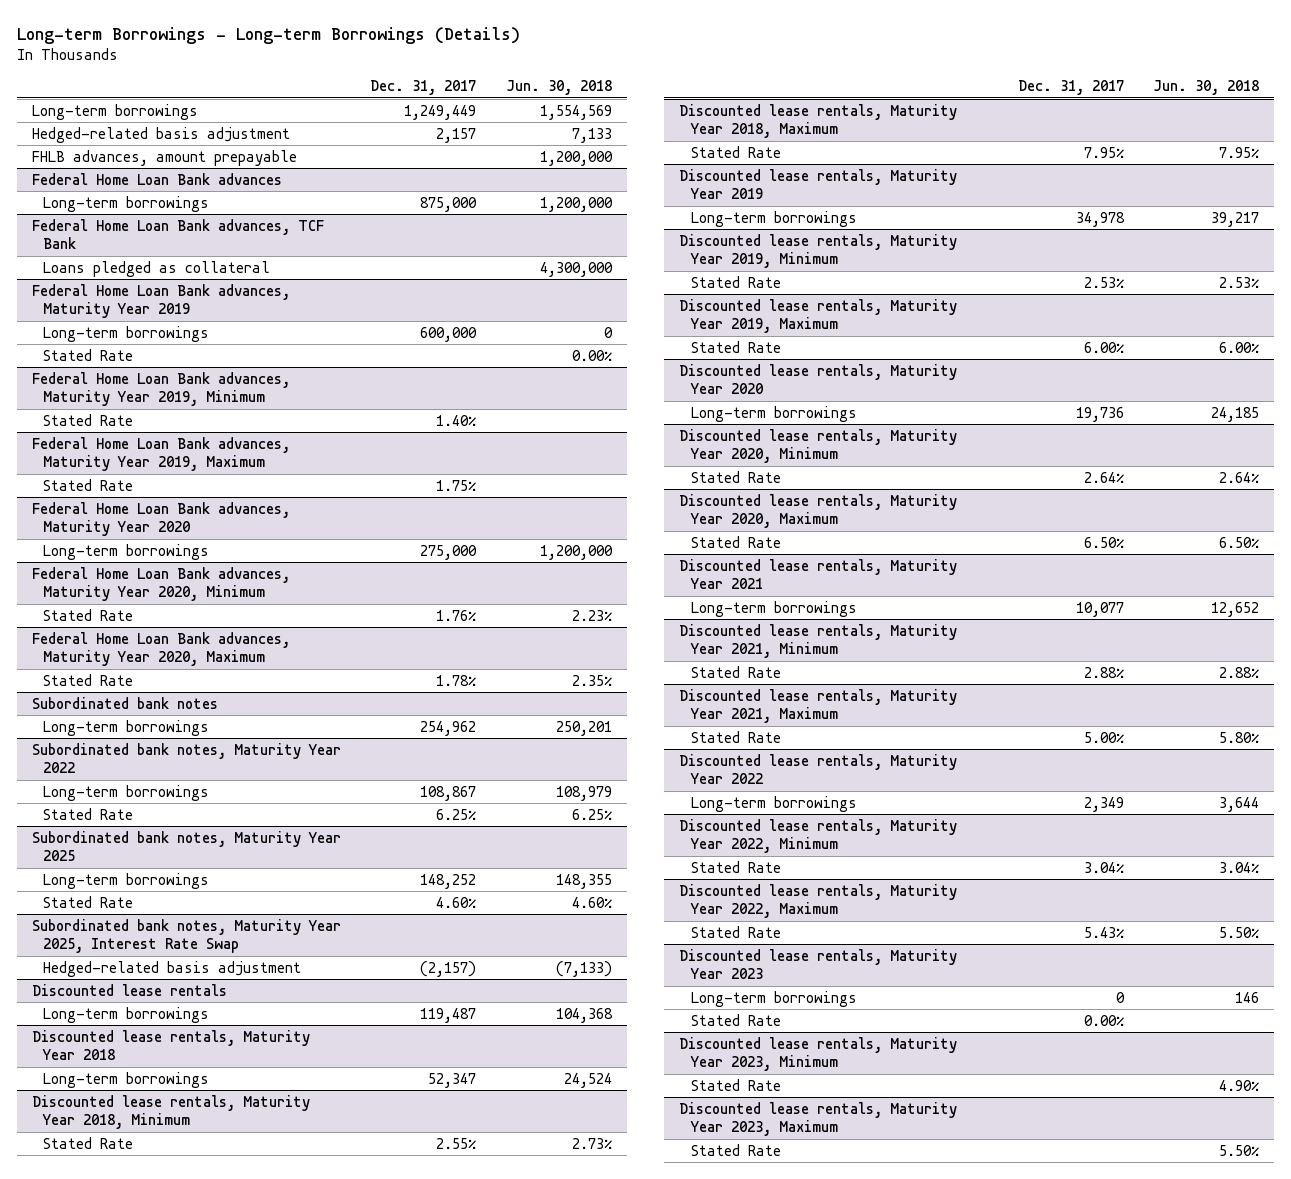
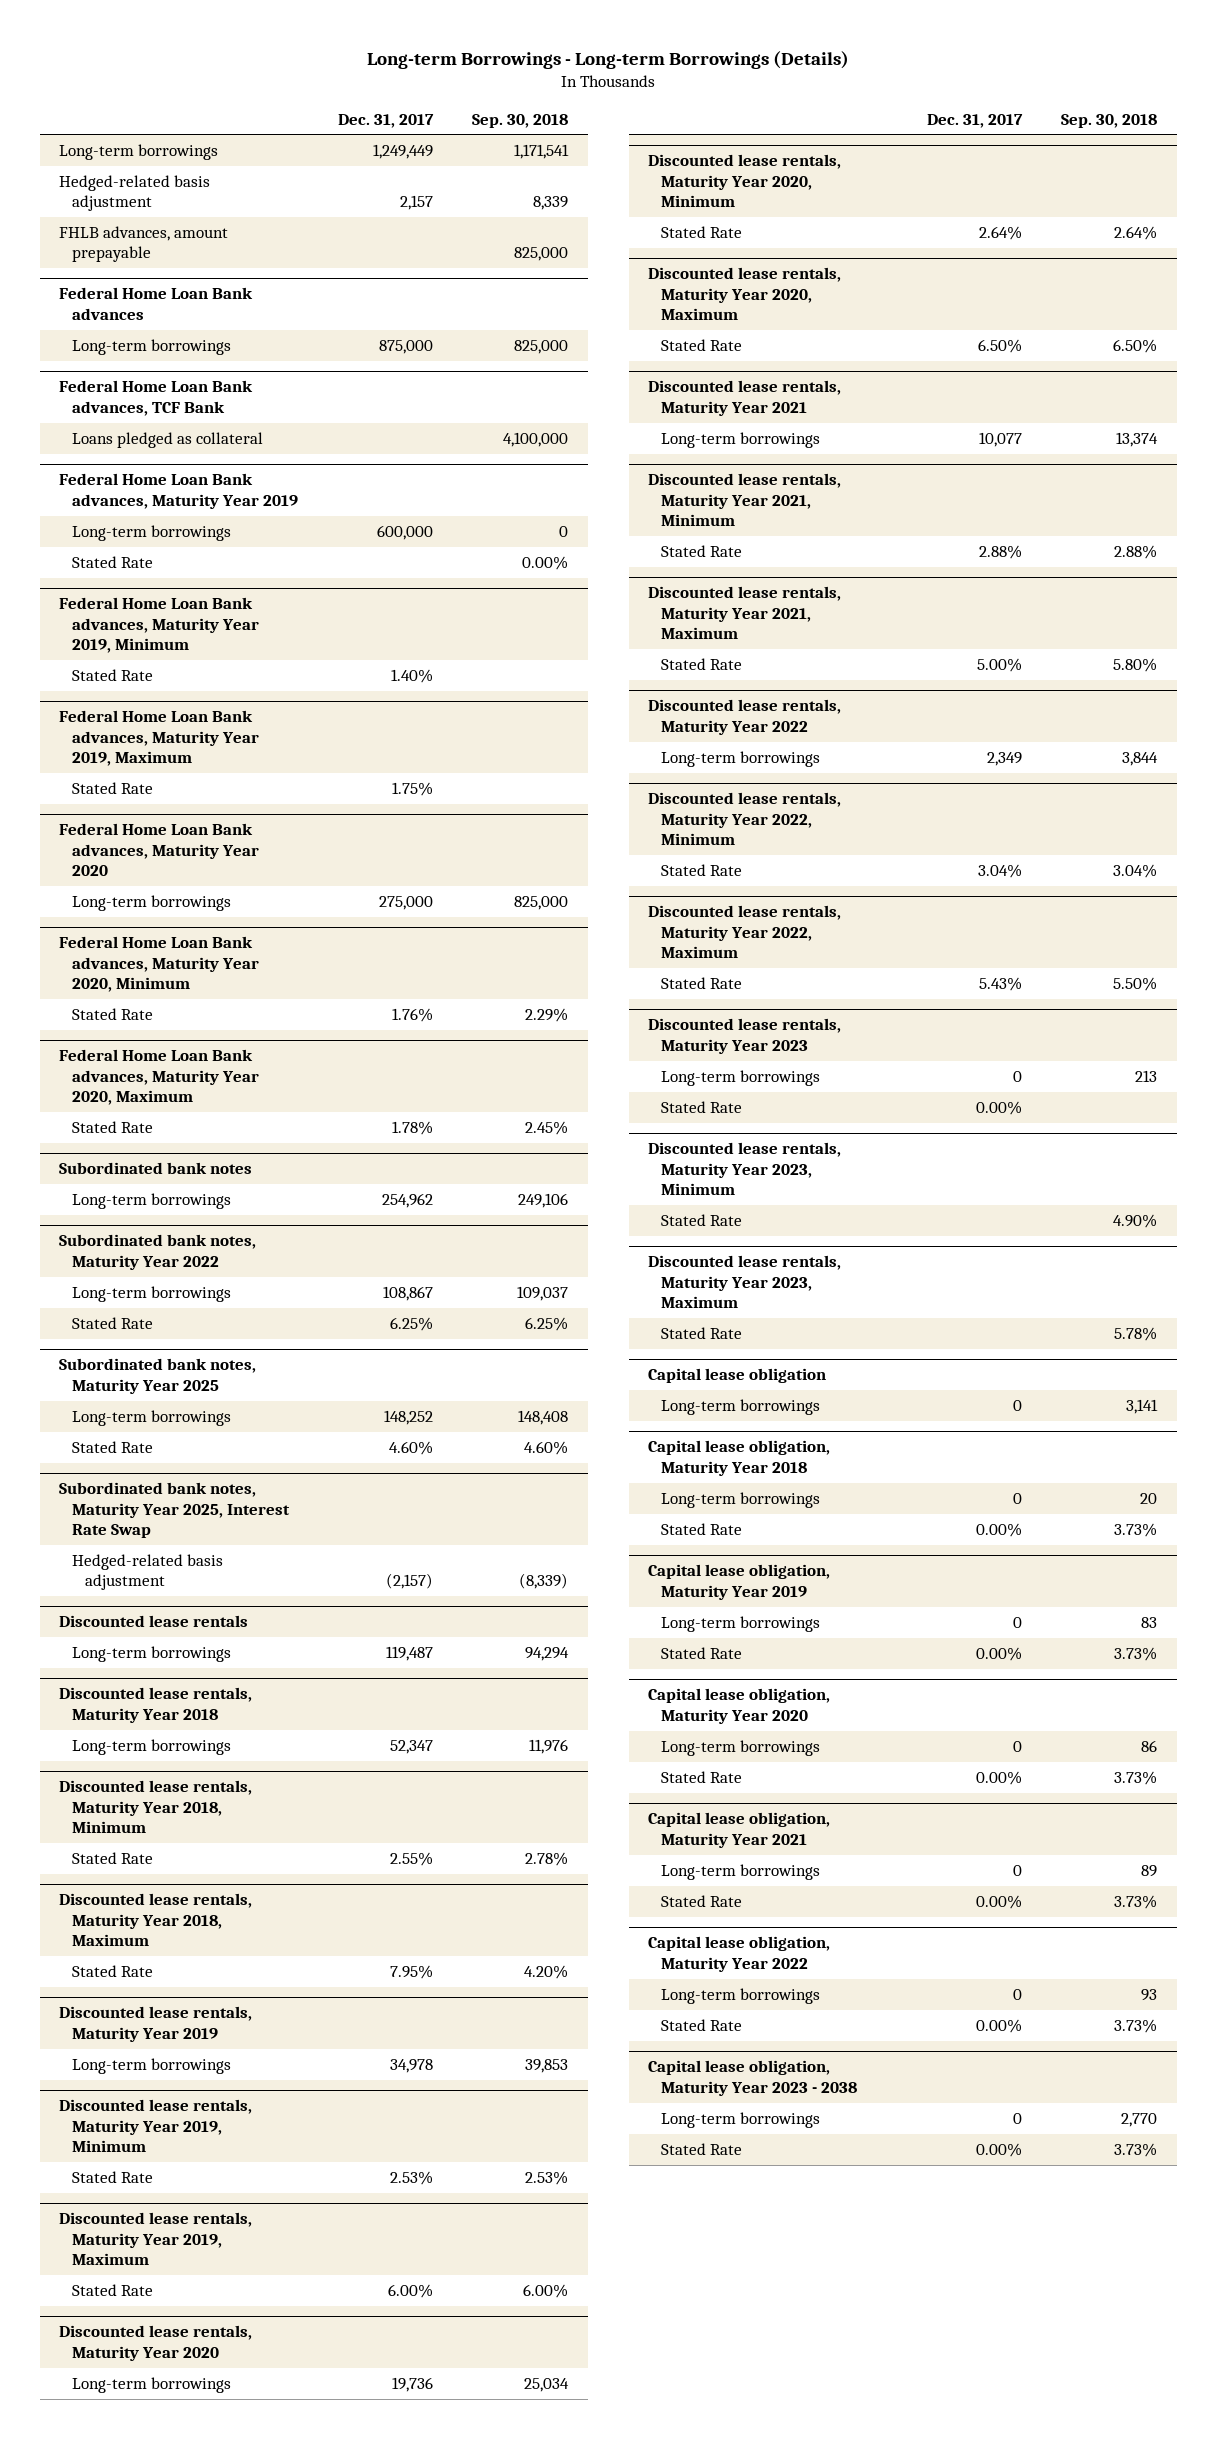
- | Dec. 31, 2017 | Jun. 30, 2018
+ | Dec. 31, 2017 | Sep. 30, 2018
+ Capital lease obligation
+ Long-term borrowings | 0 | 3,141
+ Capital lease obligation, Maturity Year 2018
+ Long-term borrowings | 0 | 20
+ Stated Rate | 0.00% | 3.73%
+ Capital lease obligation, Maturity Year 2019
+ Long-term borrowings | 0 | 83
+ Stated Rate | 0.00% | 3.73%
+ Capital lease obligation, Maturity Year 2020
+ Long-term borrowings | 0 | 86
+ Stated Rate | 0.00% | 3.73%
+ Capital lease obligation, Maturity Year 2021
+ Long-term borrowings | 0 | 89
+ Stated Rate | 0.00% | 3.73%
+ Capital lease obligation, Maturity Year 2022
+ Long-term borrowings | 0 | 93
+ Stated Rate | 0.00% | 3.73%
+ Capital lease obligation, Maturity Year 2023 - 2038
+ Long-term borrowings | 0 | 2,770
+ Stated Rate | 0.00% | 3.73%

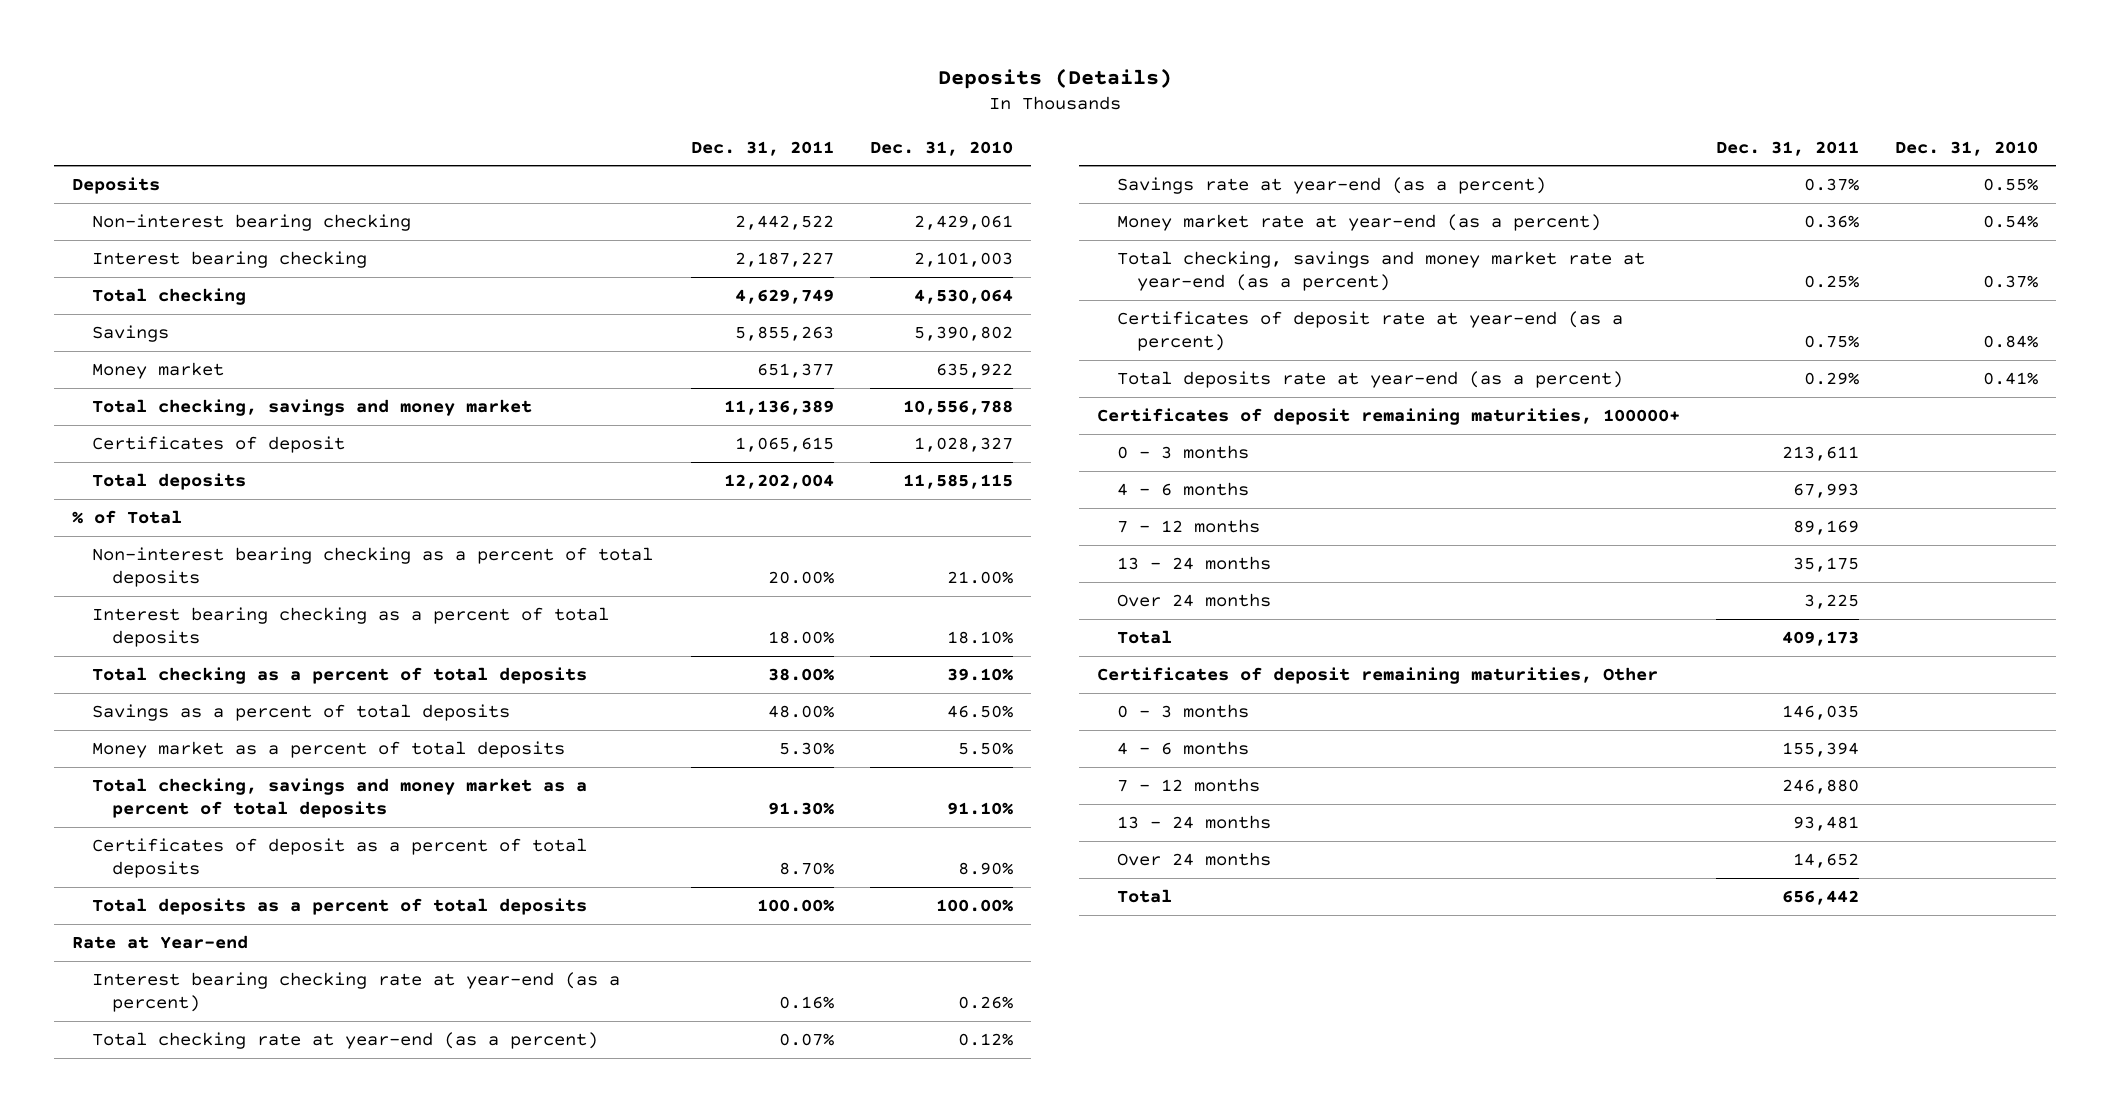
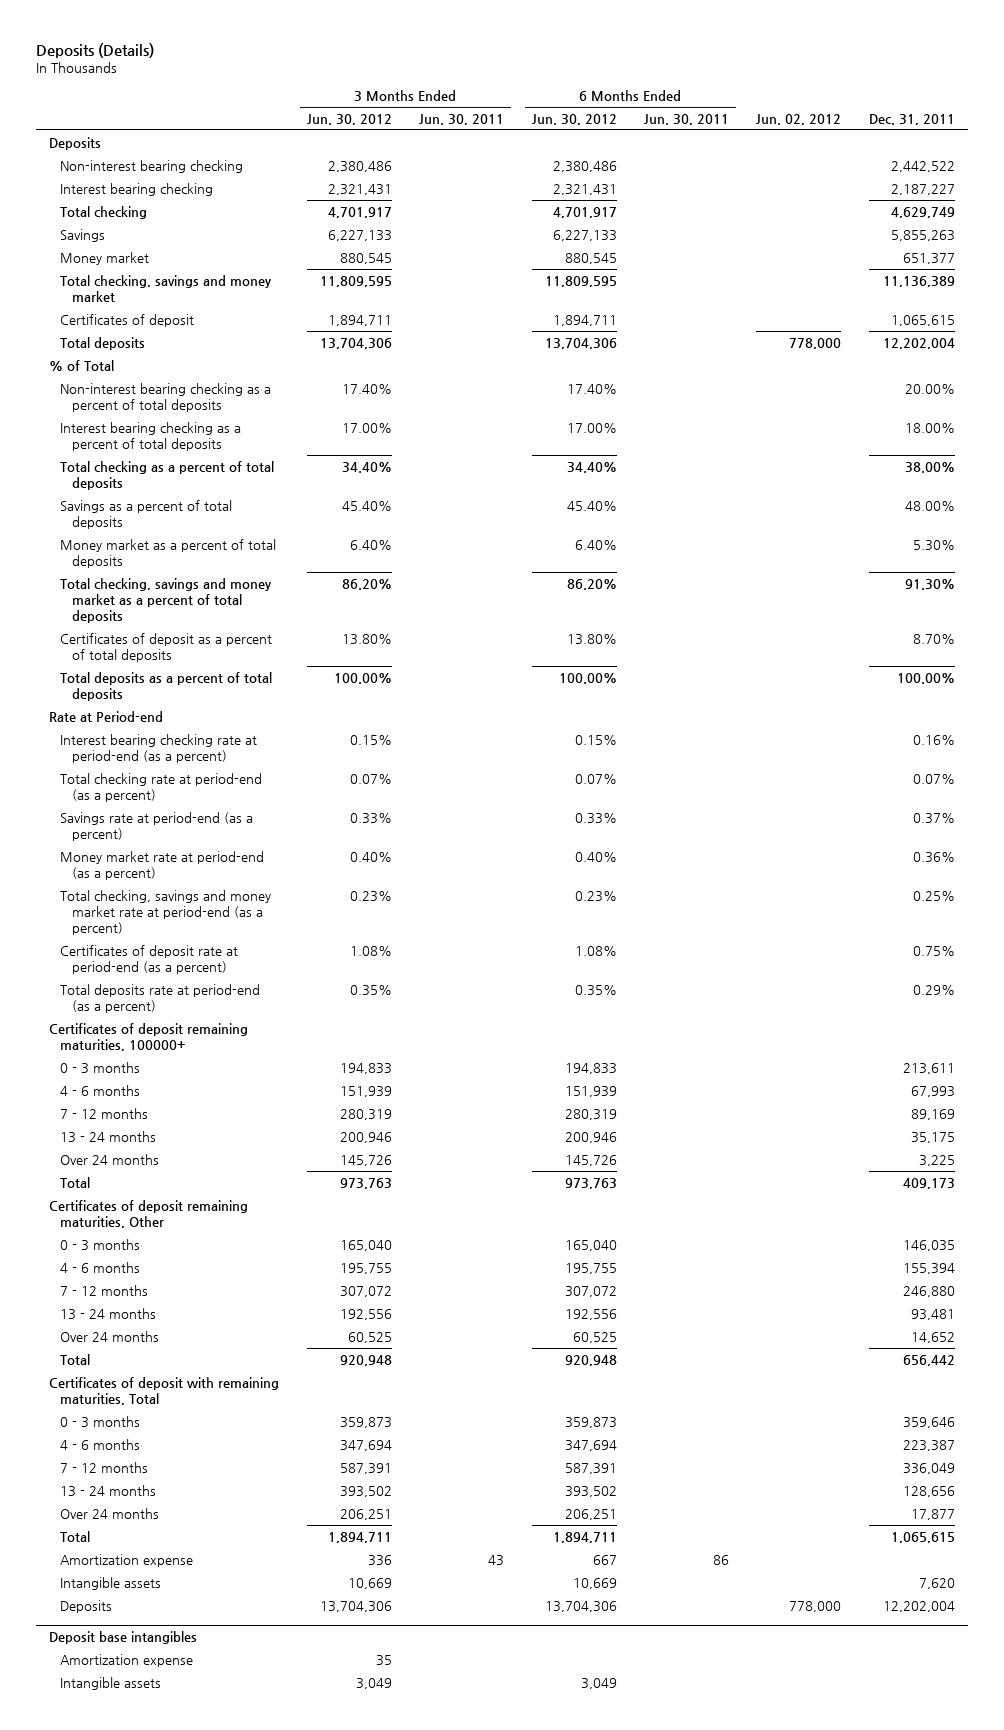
- | Dec. 31, 2011 | Dec. 31, 2010
+ | 3 Months Ended Jun. 30, 2012 | 3 Months Ended Jun. 30, 2011 | 6 Months Ended Jun. 30, 2012 | 6 Months Ended Jun. 30, 2011 | Jun. 02, 2012 | Dec. 31, 2011
- Rate at Year-end
- Interest bearing checking rate at year-end (as a percent) | 0.16% | 0.26%
- Total checking rate at year-end (as a percent) | 0.07% | 0.12%
- Savings rate at year-end (as a percent) | 0.37% | 0.55%
- Money market rate at year-end (as a percent) | 0.36% | 0.54%
- Total checking, savings and money market rate at year-end (as a percent) | 0.25% | 0.37%
- Certificates of deposit rate at year-end (as a percent) | 0.75% | 0.84%
- Total deposits rate at year-end (as a percent) | 0.29% | 0.41%
+ Rate at Period-end
+ Interest bearing checking rate at period-end (as a percent) | 0.15% | | 0.15% | | | 0.16%
+ Total checking rate at period-end (as a percent) | 0.07% | | 0.07% | | | 0.07%
+ Savings rate at period-end (as a percent) | 0.33% | | 0.33% | | | 0.37%
+ Money market rate at period-end (as a percent) | 0.40% | | 0.40% | | | 0.36%
+ Total checking, savings and money market rate at period-end (as a percent) | 0.23% | | 0.23% | | | 0.25%
+ Certificates of deposit rate at period-end (as a percent) | 1.08% | | 1.08% | | | 0.75%
+ Total deposits rate at period-end (as a percent) | 0.35% | | 0.35% | | | 0.29%
+ Certificates of deposit with remaining maturities, Total
+ 0 - 3 months | 359,873 | | 359,873 | | | 359,646
+ 4 - 6 months | 347,694 | | 347,694 | | | 223,387
+ 7 - 12 months | 587,391 | | 587,391 | | | 336,049
+ 13 - 24 months | 393,502 | | 393,502 | | | 128,656
+ Over 24 months | 206,251 | | 206,251 | | | 17,877
+ Total | 1,894,711 | | 1,894,711 | | | 1,065,615
+ Amortization expense | 336 | 43 | 667 | 86 | |
+ Intangible assets | 10,669 | | 10,669 | | | 7,620
+ Deposits | 13,704,306 | | 13,704,306 | | 778,000 | 12,202,004
+ Deposit base intangibles
+ Amortization expense | 35 | | | | |
+ Intangible assets | 3,049 | | 3,049 | | |

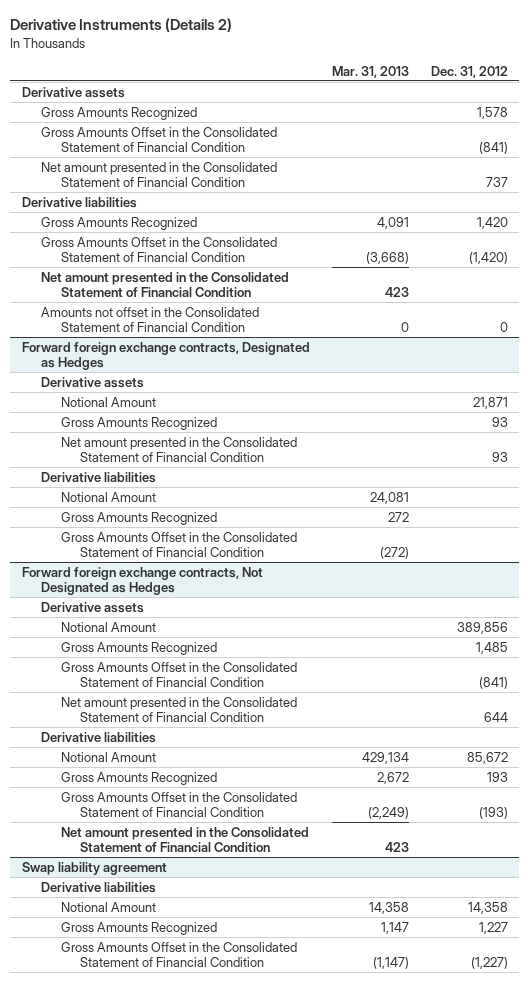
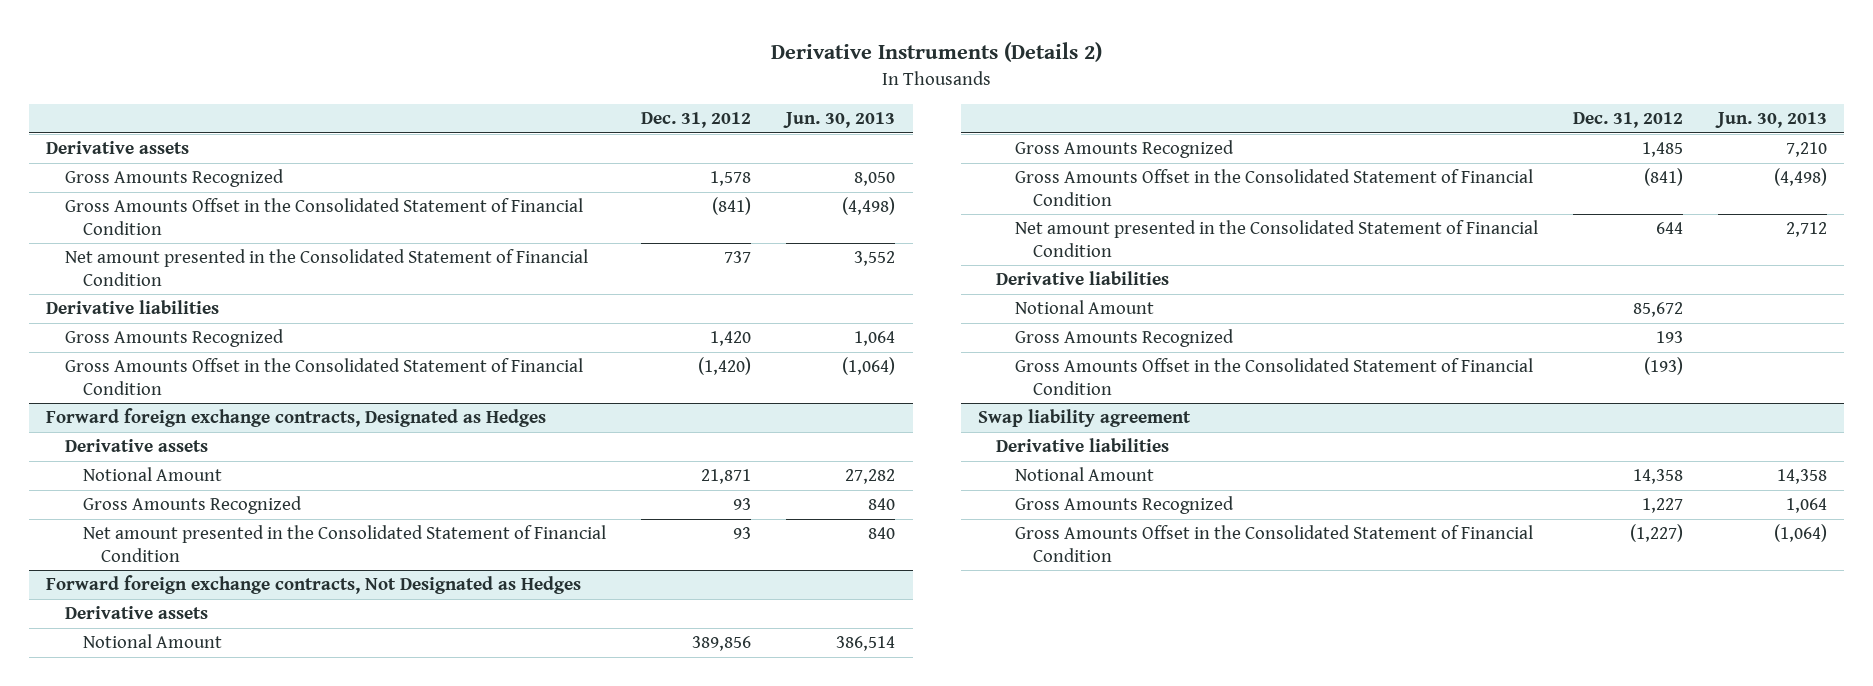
- | Mar. 31, 2013 | Dec. 31, 2012
+ | Dec. 31, 2012 | Jun. 30, 2013
- Net amount presented in the Consolidated Statement of Financial Condition | 423 |
- Amounts not offset in the Consolidated Statement of Financial Condition | 0 | 0
@ Forward foreign exchange contracts, Designated as Hedges
- Derivative liabilities
- Notional Amount | 24,081 |
- Gross Amounts Recognized | 272 |
- Gross Amounts Offset in the Consolidated Statement of Financial Condition | (272) |
@ Forward foreign exchange contracts, Not Designated as Hedges
- Net amount presented in the Consolidated Statement of Financial Condition | 423 |

